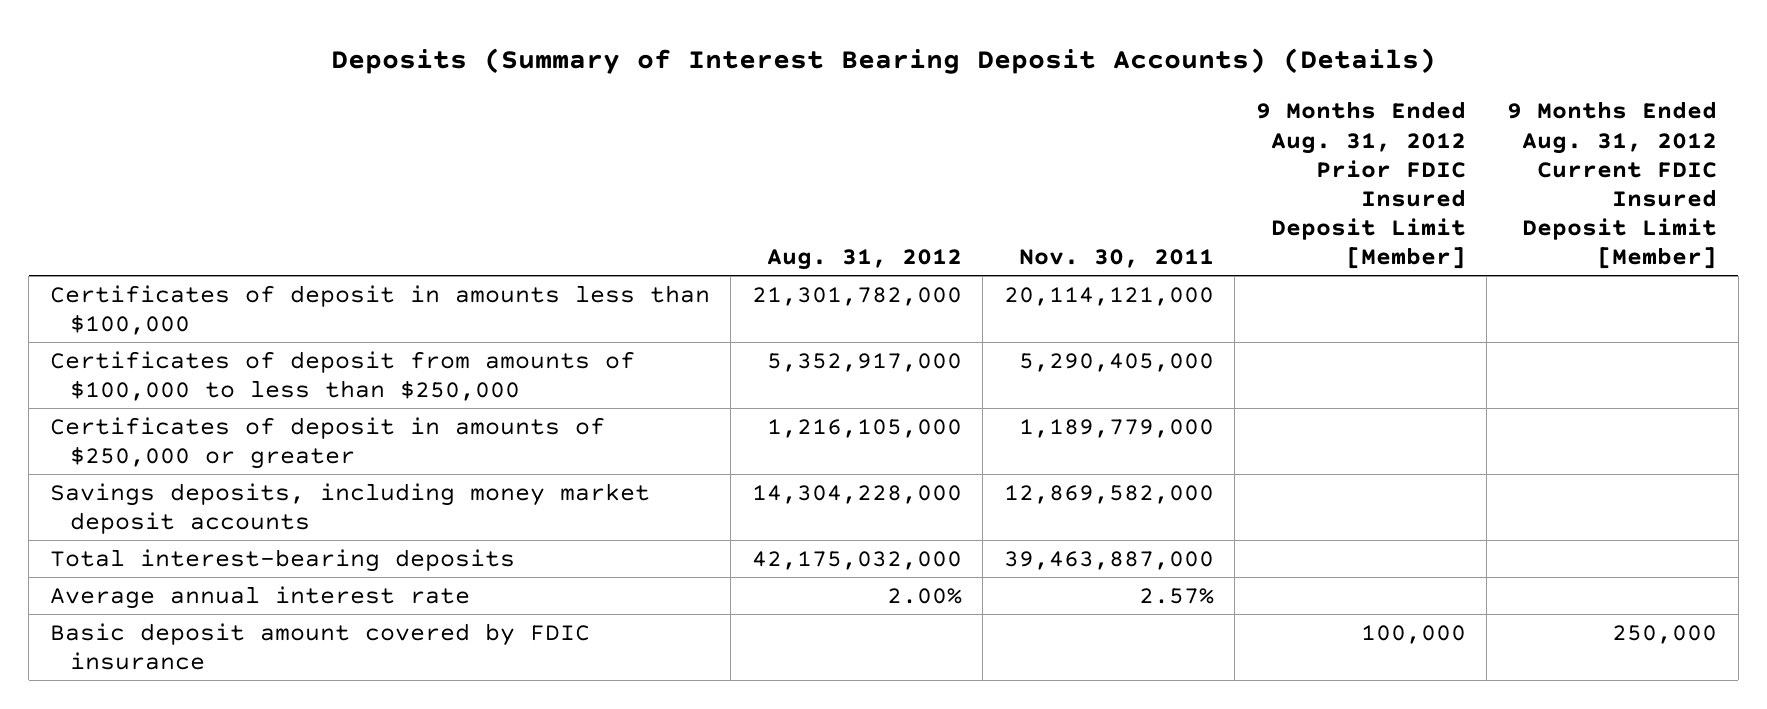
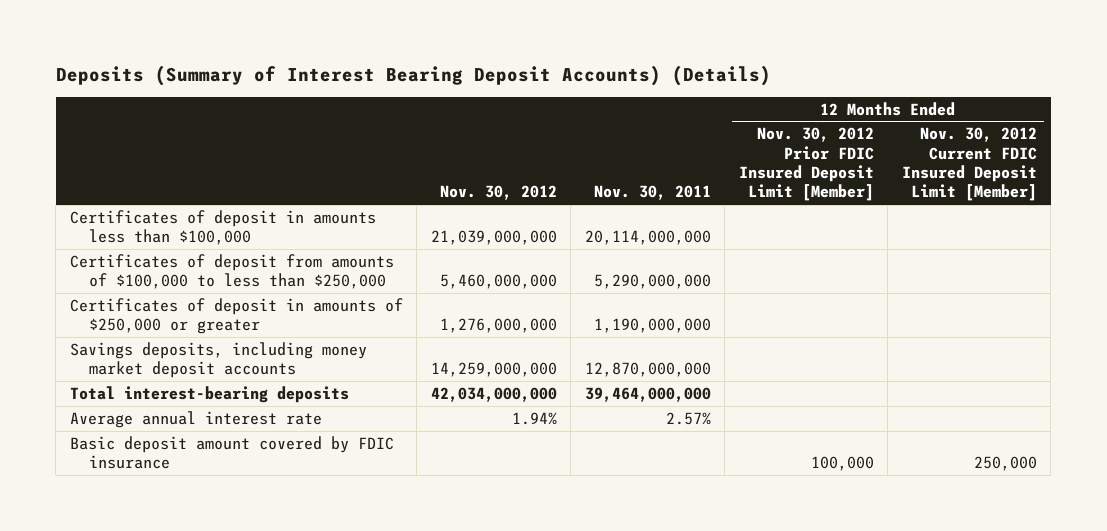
- | Aug. 31, 2012 | Nov. 30, 2011 | 9 Months Ended Aug. 31, 2012 Prior FDIC Insured Deposit Limit [Member] | 9 Months Ended Aug. 31, 2012 Current FDIC Insured Deposit Limit [Member]
+ | Nov. 30, 2012 | Nov. 30, 2011 | 12 Months Ended Nov. 30, 2012 Prior FDIC Insured Deposit Limit [Member] | 12 Months Ended Nov. 30, 2012 Current FDIC Insured Deposit Limit [Member]
- Certificates of deposit in amounts less than $100,000 | 21,301,782,000 | 20,114,121,000 | |
- Certificates of deposit from amounts of $100,000 to less than $250,000 | 5,352,917,000 | 5,290,405,000 | |
- Certificates of deposit in amounts of $250,000 or greater | 1,216,105,000 | 1,189,779,000 | |
- Savings deposits, including money market deposit accounts | 14,304,228,000 | 12,869,582,000 | |
- Total interest-bearing deposits | 42,175,032,000 | 39,463,887,000 | |
+ Certificates of deposit in amounts less than $100,000 | 21,039,000,000 | 20,114,000,000 | |
+ Certificates of deposit from amounts of $100,000 to less than $250,000 | 5,460,000,000 | 5,290,000,000 | |
+ Certificates of deposit in amounts of $250,000 or greater | 1,276,000,000 | 1,190,000,000 | |
+ Savings deposits, including money market deposit accounts | 14,259,000,000 | 12,870,000,000 | |
+ Total interest-bearing deposits | 42,034,000,000 | 39,464,000,000 | |

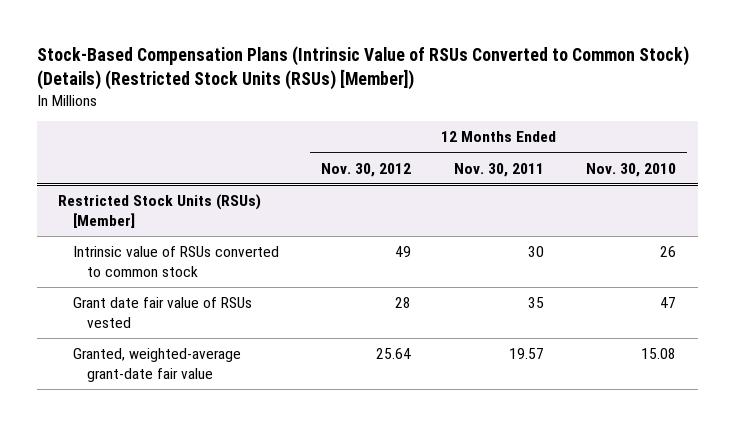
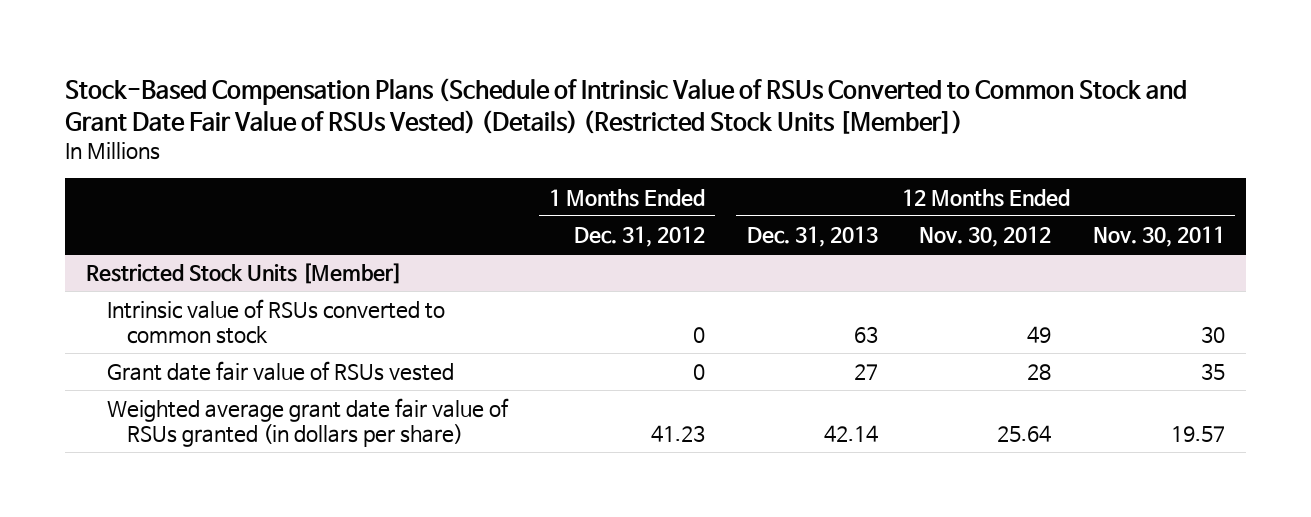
- Stock-Based Compensation Plans (Intrinsic Value of RSUs Converted to Common Stock) (Details) (Restricted Stock Units (RSUs) [Member])
+ Stock-Based Compensation Plans (Schedule of Intrinsic Value of RSUs Converted to Common Stock and Grant Date Fair Value of RSUs Vested) (Details) (Restricted Stock Units [Member])
- | 12 Months Ended Nov. 30, 2012 | 12 Months Ended Nov. 30, 2011 | 12 Months Ended Nov. 30, 2010
+ | 1 Months Ended Dec. 31, 2012 | 12 Months Ended Dec. 31, 2013 | 12 Months Ended Nov. 30, 2012 | 12 Months Ended Nov. 30, 2011
- Restricted Stock Units (RSUs) [Member]
+ Restricted Stock Units [Member]
- Granted, weighted-average grant-date fair value | 25.64 | 19.57 | 15.08
+ Weighted average grant date fair value of RSUs granted (in dollars per share) | 41.23 | 42.14 | 25.64 | 19.57

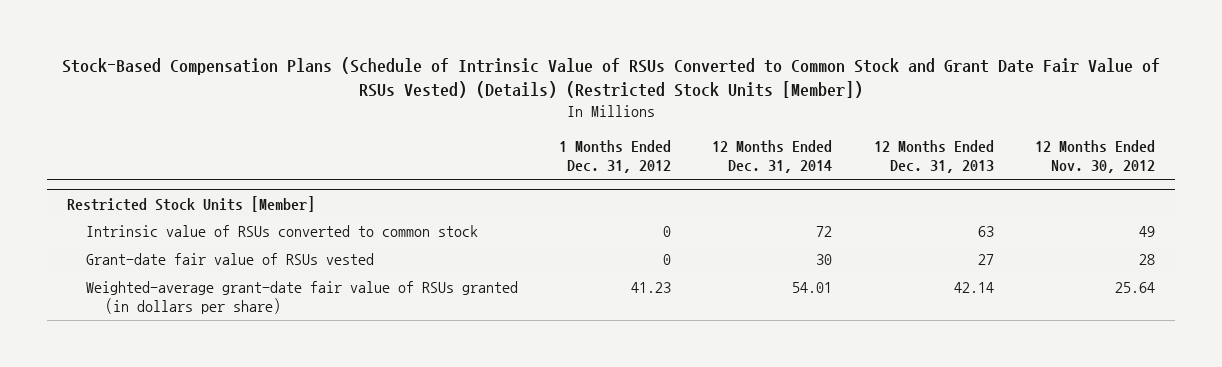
- | 1 Months Ended Dec. 31, 2012 | 12 Months Ended Dec. 31, 2013 | 12 Months Ended Nov. 30, 2012 | 12 Months Ended Nov. 30, 2011
+ | 1 Months Ended Dec. 31, 2012 | 12 Months Ended Dec. 31, 2014 | 12 Months Ended Dec. 31, 2013 | 12 Months Ended Nov. 30, 2012
@ Restricted Stock Units [Member]
- Grant date fair value of RSUs vested | 0 | 27 | 28 | 35
- Weighted average grant date fair value of RSUs granted (in dollars per share) | 41.23 | 42.14 | 25.64 | 19.57
+ Grant-date fair value of RSUs vested | 0 | 30 | 27 | 28
+ Weighted-average grant-date fair value of RSUs granted (in dollars per share) | 41.23 | 54.01 | 42.14 | 25.64

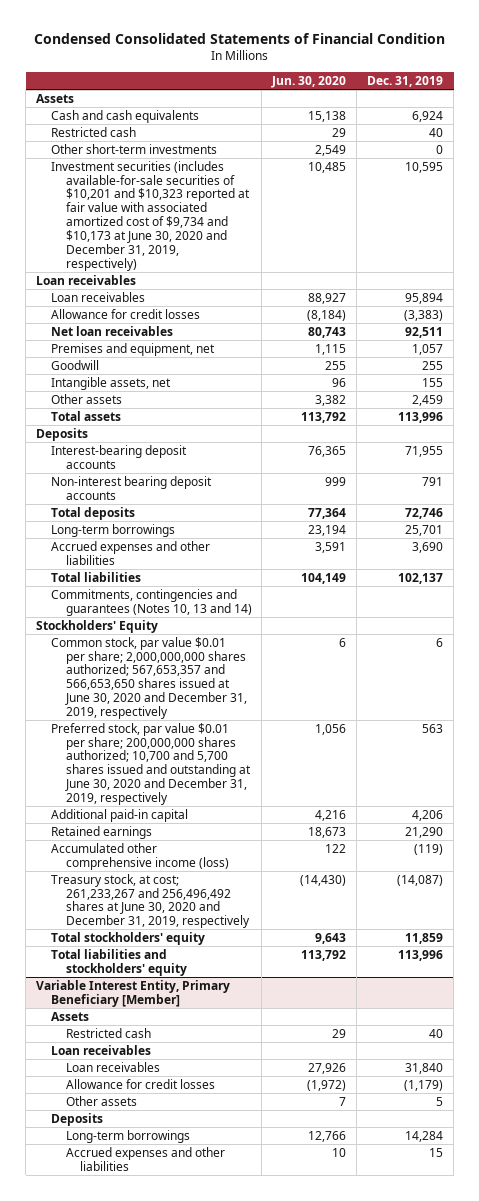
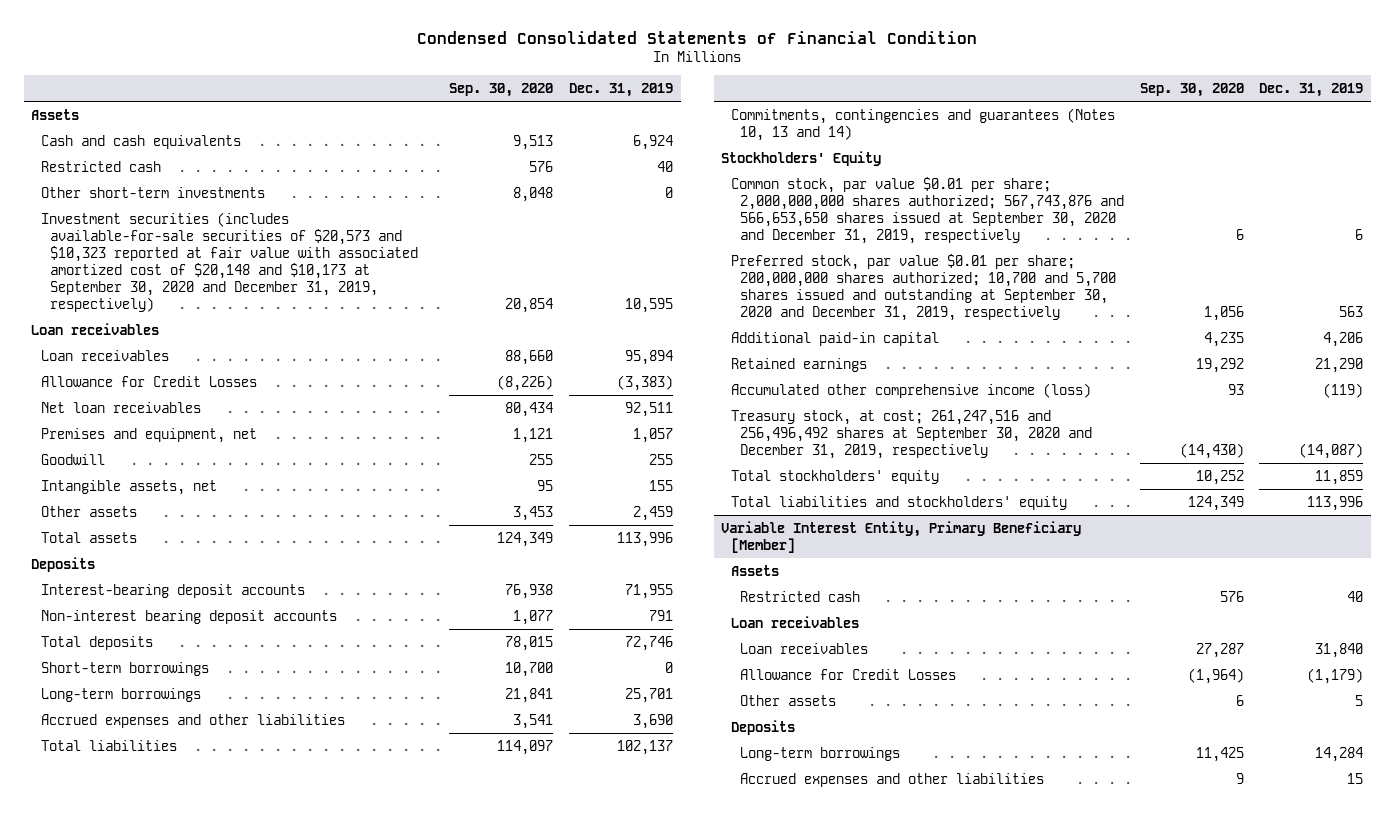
- | Jun. 30, 2020 | Dec. 31, 2019
+ | Sep. 30, 2020 | Dec. 31, 2019
- Investment securities (includes available-for-sale securities of $10,201 and $10,323 reported at fair value with associated amortized cost of $9,734 and $10,173 at June 30, 2020 and December 31, 2019, respectively) | 10,485 | 10,595
+ Investment securities (includes available-for-sale securities of $20,573 and $10,323 reported at fair value with associated amortized cost of $20,148 and $10,173 at September 30, 2020 and December 31, 2019, respectively) | 20,854 | 10,595
- Allowance for credit losses | (8,184) | (3,383)
+ Allowance for Credit Losses | (8,226) | (3,383)
+ Short-term borrowings | 10,700 | 0
- Common stock, par value $0.01 per share; 2,000,000,000 shares authorized; 567,653,357 and 566,653,650 shares issued at June 30, 2020 and December 31, 2019, respectively | 6 | 6
- Preferred stock, par value $0.01 per share; 200,000,000 shares authorized; 10,700 and 5,700 shares issued and outstanding at June 30, 2020 and December 31, 2019, respectively | 1,056 | 563
+ Common stock, par value $0.01 per share; 2,000,000,000 shares authorized; 567,743,876 and 566,653,650 shares issued at September 30, 2020 and December 31, 2019, respectively | 6 | 6
+ Preferred stock, par value $0.01 per share; 200,000,000 shares authorized; 10,700 and 5,700 shares issued and outstanding at September 30, 2020 and December 31, 2019, respectively | 1,056 | 563
- Treasury stock, at cost; 261,233,267 and 256,496,492 shares at June 30, 2020 and December 31, 2019, respectively | (14,430) | (14,087)
+ Treasury stock, at cost; 261,247,516 and 256,496,492 shares at September 30, 2020 and December 31, 2019, respectively | (14,430) | (14,087)
@ Variable Interest Entity, Primary Beneficiary [Member]
- Allowance for credit losses | (1,972) | (1,179)
+ Allowance for Credit Losses | (1,964) | (1,179)

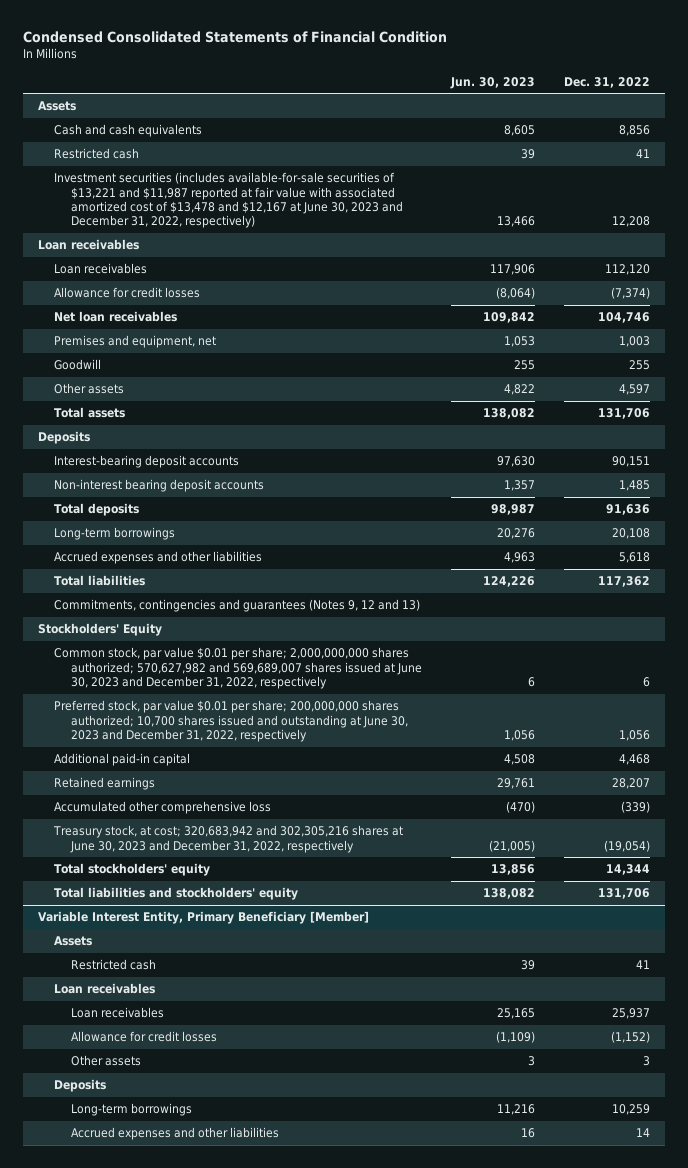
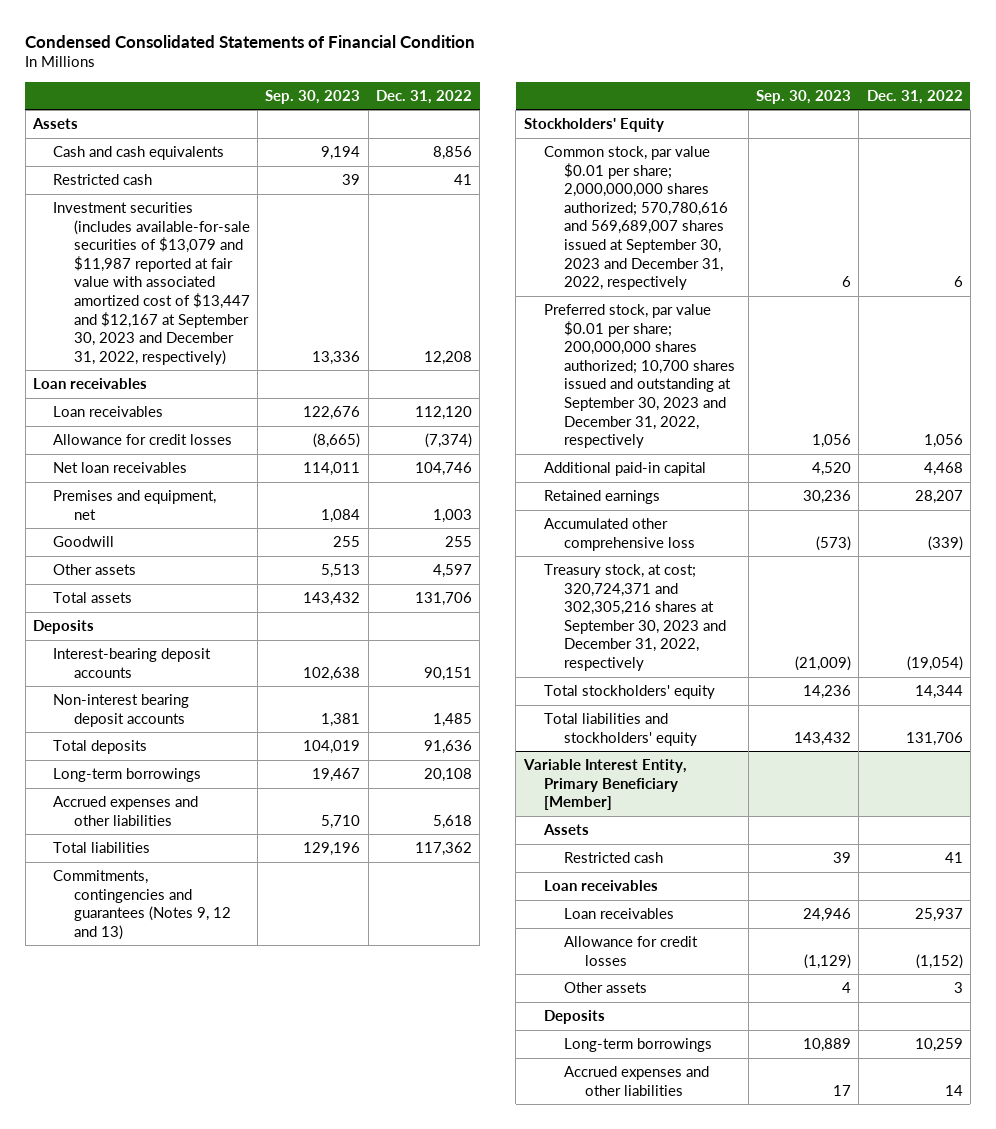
- | Jun. 30, 2023 | Dec. 31, 2022
+ | Sep. 30, 2023 | Dec. 31, 2022
- Investment securities (includes available-for-sale securities of $13,221 and $11,987 reported at fair value with associated amortized cost of $13,478 and $12,167 at June 30, 2023 and December 31, 2022, respectively) | 13,466 | 12,208
+ Investment securities (includes available-for-sale securities of $13,079 and $11,987 reported at fair value with associated amortized cost of $13,447 and $12,167 at September 30, 2023 and December 31, 2022, respectively) | 13,336 | 12,208
- Common stock, par value $0.01 per share; 2,000,000,000 shares authorized; 570,627,982 and 569,689,007 shares issued at June 30, 2023 and December 31, 2022, respectively | 6 | 6
- Preferred stock, par value $0.01 per share; 200,000,000 shares authorized; 10,700 shares issued and outstanding at June 30, 2023 and December 31, 2022, respectively | 1,056 | 1,056
+ Common stock, par value $0.01 per share; 2,000,000,000 shares authorized; 570,780,616 and 569,689,007 shares issued at September 30, 2023 and December 31, 2022, respectively | 6 | 6
+ Preferred stock, par value $0.01 per share; 200,000,000 shares authorized; 10,700 shares issued and outstanding at September 30, 2023 and December 31, 2022, respectively | 1,056 | 1,056
- Treasury stock, at cost; 320,683,942 and 302,305,216 shares at June 30, 2023 and December 31, 2022, respectively | (21,005) | (19,054)
+ Treasury stock, at cost; 320,724,371 and 302,305,216 shares at September 30, 2023 and December 31, 2022, respectively | (21,009) | (19,054)

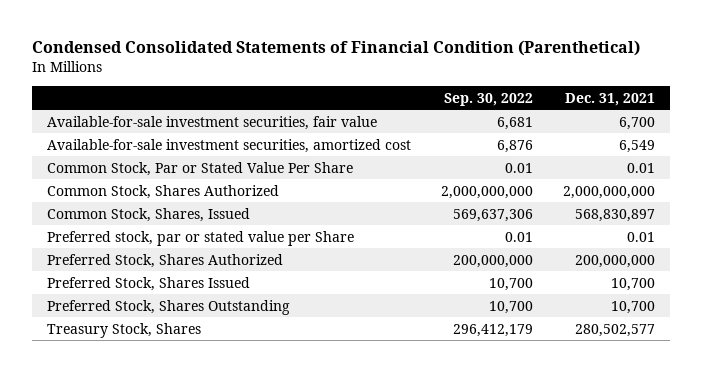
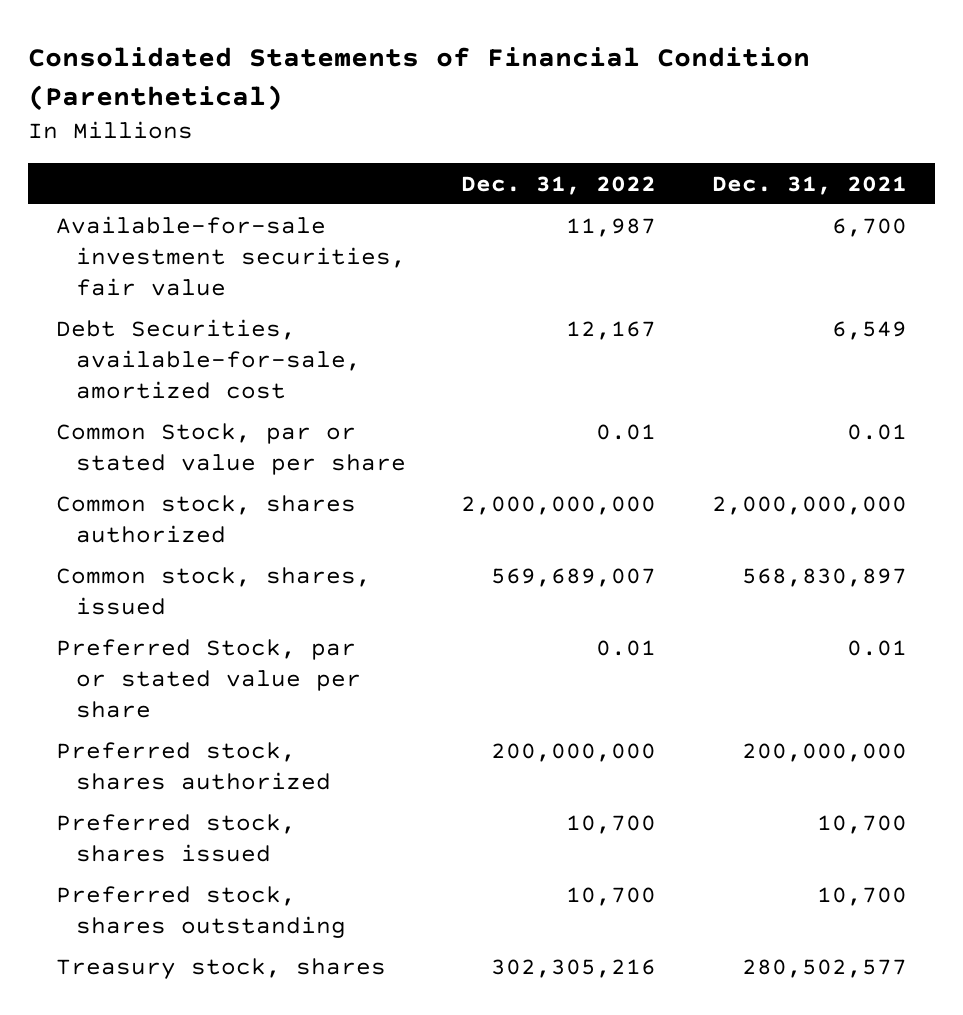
- Condensed Consolidated Statements of Financial Condition (Parenthetical)
+ Consolidated Statements of Financial Condition (Parenthetical)
- | Sep. 30, 2022 | Dec. 31, 2021
+ | Dec. 31, 2022 | Dec. 31, 2021
- Available-for-sale investment securities, amortized cost | 6,876 | 6,549
- Common Stock, Par or Stated Value Per Share | 0.01 | 0.01
- Common Stock, Shares Authorized | 2,000,000,000 | 2,000,000,000
- Common Stock, Shares, Issued | 569,637,306 | 568,830,897
- Preferred stock, par or stated value per Share | 0.01 | 0.01
- Preferred Stock, Shares Authorized | 200,000,000 | 200,000,000
- Preferred Stock, Shares Issued | 10,700 | 10,700
- Preferred Stock, Shares Outstanding | 10,700 | 10,700
- Treasury Stock, Shares | 296,412,179 | 280,502,577
+ Debt Securities, available-for-sale, amortized cost | 12,167 | 6,549
+ Common Stock, par or stated value per share | 0.01 | 0.01
+ Common stock, shares authorized | 2,000,000,000 | 2,000,000,000
+ Common stock, shares, issued | 569,689,007 | 568,830,897
+ Preferred Stock, par or stated value per share | 0.01 | 0.01
+ Preferred stock, shares authorized | 200,000,000 | 200,000,000
+ Preferred stock, shares issued | 10,700 | 10,700
+ Preferred stock, shares outstanding | 10,700 | 10,700
+ Treasury stock, shares | 302,305,216 | 280,502,577

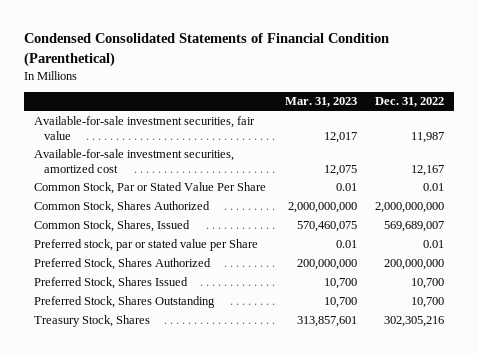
- Consolidated Statements of Financial Condition (Parenthetical)
+ Condensed Consolidated Statements of Financial Condition (Parenthetical)
- | Dec. 31, 2022 | Dec. 31, 2021
+ | Mar. 31, 2023 | Dec. 31, 2022
- Debt Securities, available-for-sale, amortized cost | 12,167 | 6,549
- Common Stock, par or stated value per share | 0.01 | 0.01
- Common stock, shares authorized | 2,000,000,000 | 2,000,000,000
- Common stock, shares, issued | 569,689,007 | 568,830,897
- Preferred Stock, par or stated value per share | 0.01 | 0.01
- Preferred stock, shares authorized | 200,000,000 | 200,000,000
- Preferred stock, shares issued | 10,700 | 10,700
- Preferred stock, shares outstanding | 10,700 | 10,700
- Treasury stock, shares | 302,305,216 | 280,502,577
+ Available-for-sale investment securities, amortized cost | 12,075 | 12,167
+ Common Stock, Par or Stated Value Per Share | 0.01 | 0.01
+ Common Stock, Shares Authorized | 2,000,000,000 | 2,000,000,000
+ Common Stock, Shares, Issued | 570,460,075 | 569,689,007
+ Preferred stock, par or stated value per Share | 0.01 | 0.01
+ Preferred Stock, Shares Authorized | 200,000,000 | 200,000,000
+ Preferred Stock, Shares Issued | 10,700 | 10,700
+ Preferred Stock, Shares Outstanding | 10,700 | 10,700
+ Treasury Stock, Shares | 313,857,601 | 302,305,216

